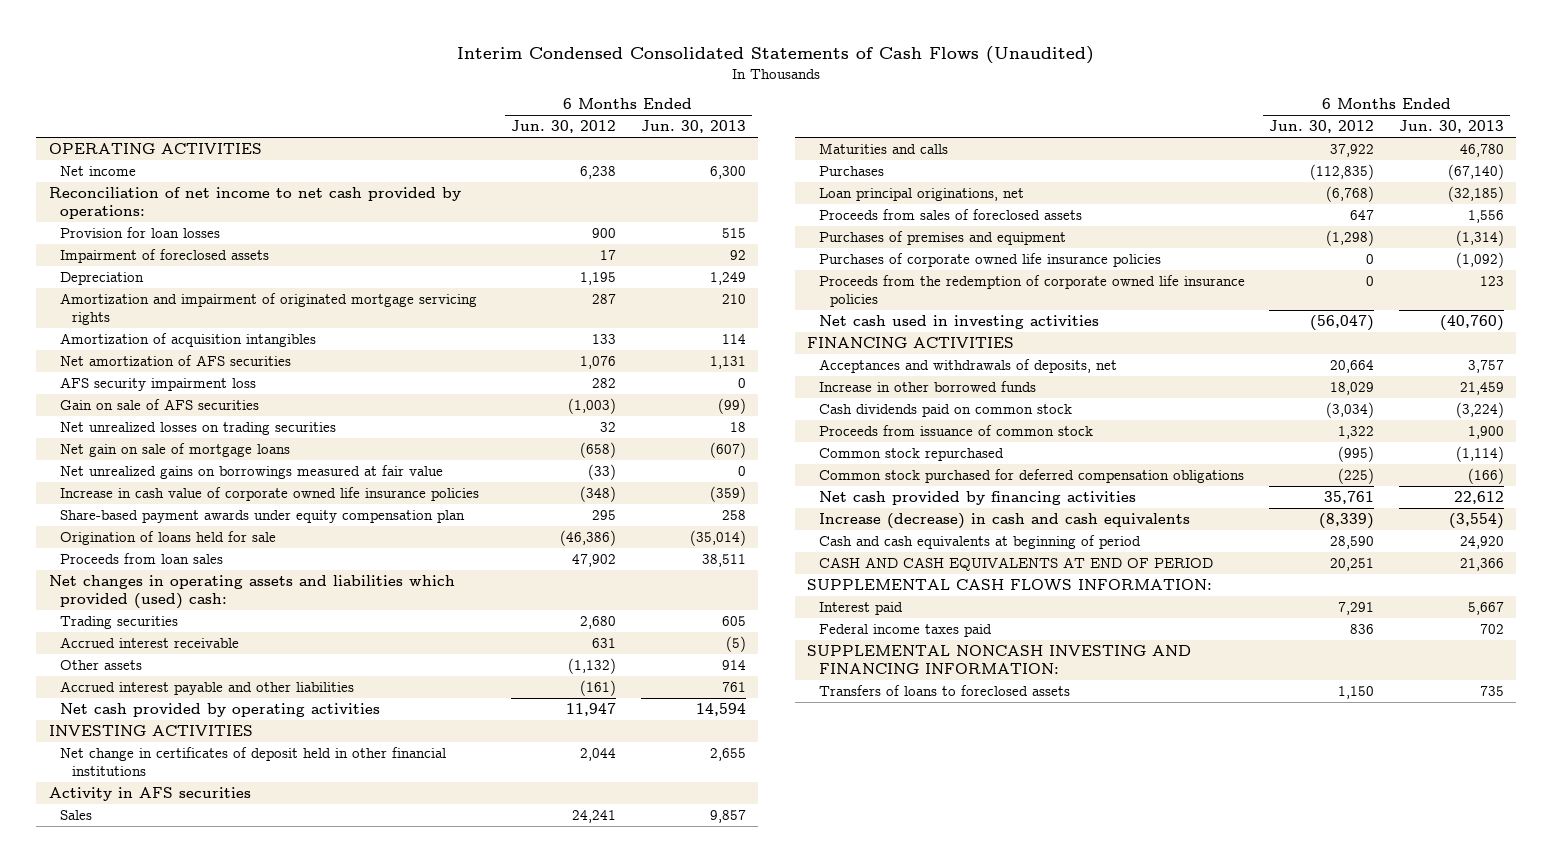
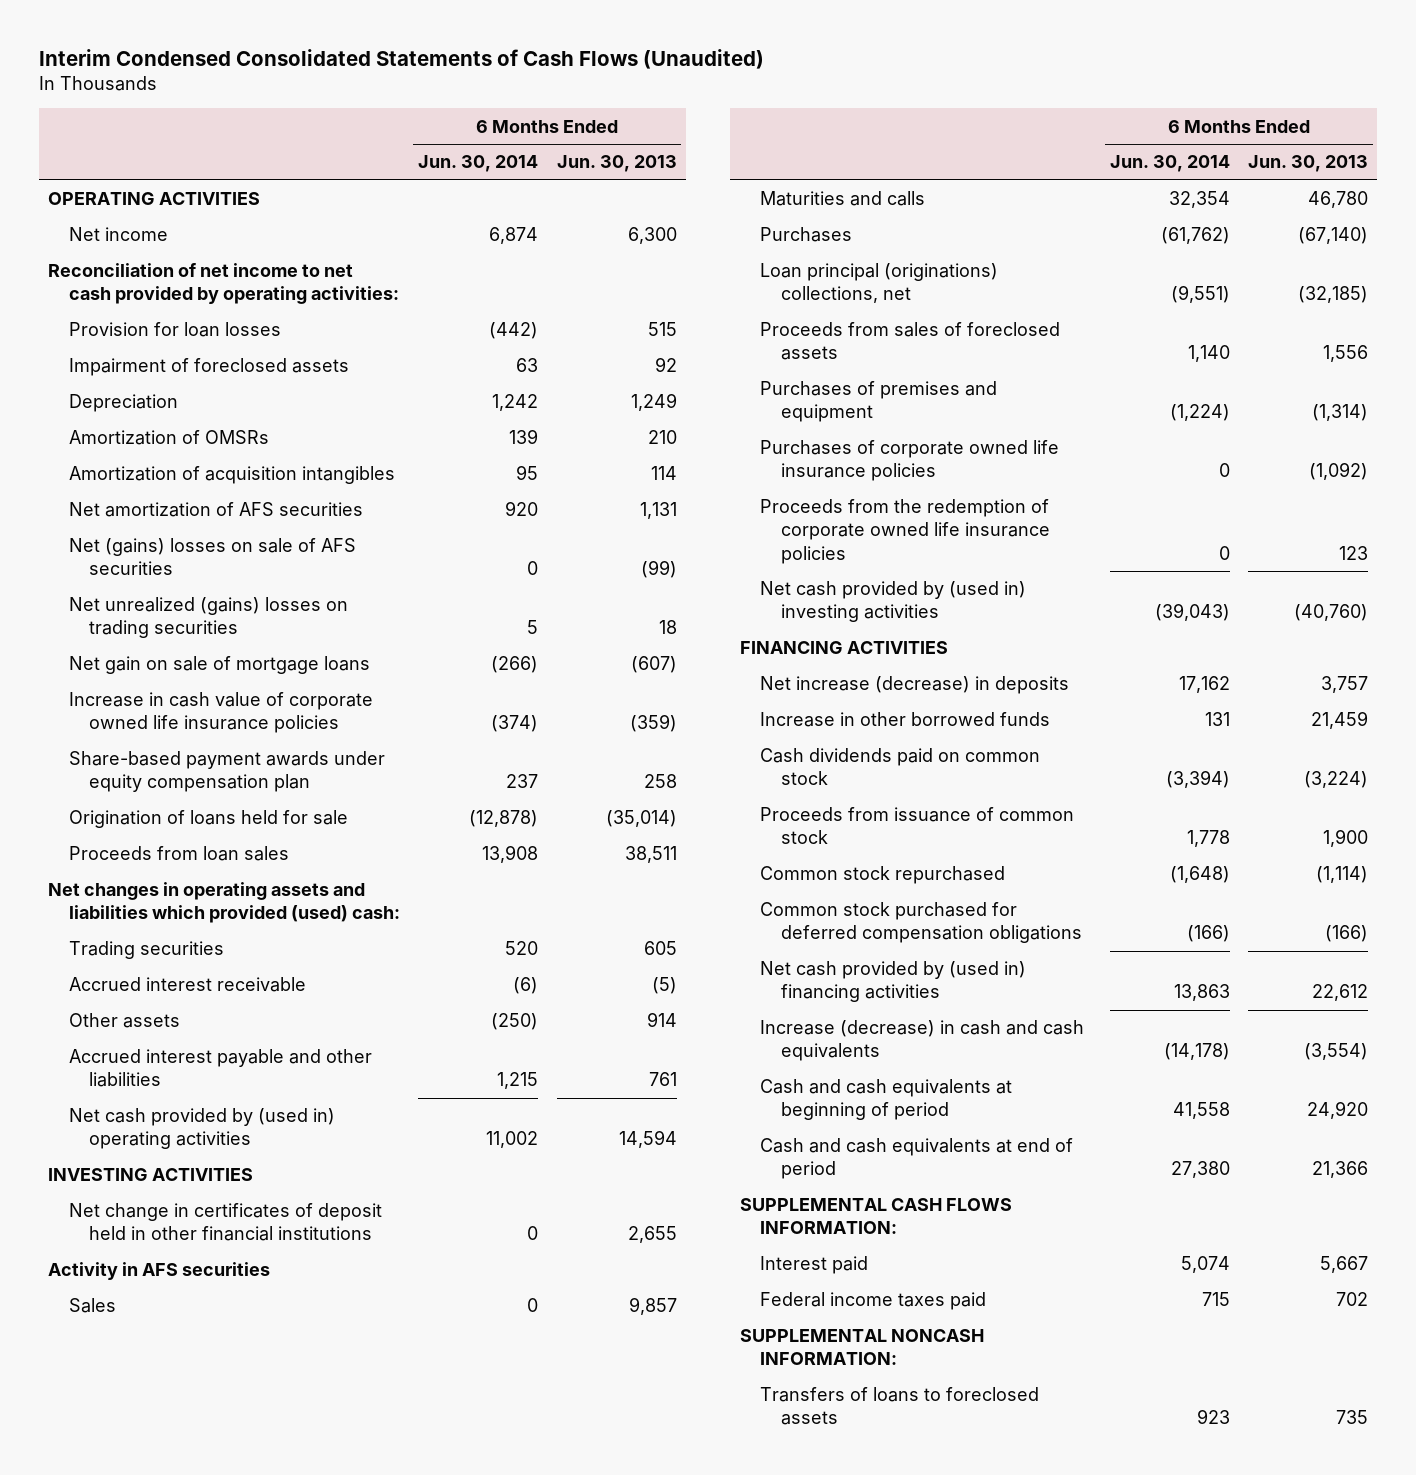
- | 6 Months Ended Jun. 30, 2012 | 6 Months Ended Jun. 30, 2013
+ | 6 Months Ended Jun. 30, 2014 | 6 Months Ended Jun. 30, 2013
- Reconciliation of net income to net cash provided by operations:
+ Reconciliation of net income to net cash provided by operating activities:
- Amortization and impairment of originated mortgage servicing rights | 287 | 210
+ Amortization of OMSRs | 139 | 210
- AFS security impairment loss | 282 | 0
- Gain on sale of AFS securities | (1,003) | (99)
- Net unrealized losses on trading securities | 32 | 18
+ Net (gains) losses on sale of AFS securities | 0 | (99)
+ Net unrealized (gains) losses on trading securities | 5 | 18
- Net unrealized gains on borrowings measured at fair value | (33) | 0
- Net cash provided by operating activities | 11,947 | 14,594
+ Net cash provided by (used in) operating activities | 11,002 | 14,594
- Loan principal originations, net | (6,768) | (32,185)
+ Loan principal (originations) collections, net | (9,551) | (32,185)
- Net cash used in investing activities | (56,047) | (40,760)
+ Net cash provided by (used in) investing activities | (39,043) | (40,760)
- Acceptances and withdrawals of deposits, net | 20,664 | 3,757
+ Net increase (decrease) in deposits | 17,162 | 3,757
- Net cash provided by financing activities | 35,761 | 22,612
+ Net cash provided by (used in) financing activities | 13,863 | 22,612
- CASH AND CASH EQUIVALENTS AT END OF PERIOD | 20,251 | 21,366
+ Cash and cash equivalents at end of period | 27,380 | 21,366
- SUPPLEMENTAL NONCASH INVESTING AND FINANCING INFORMATION:
+ SUPPLEMENTAL NONCASH INFORMATION:

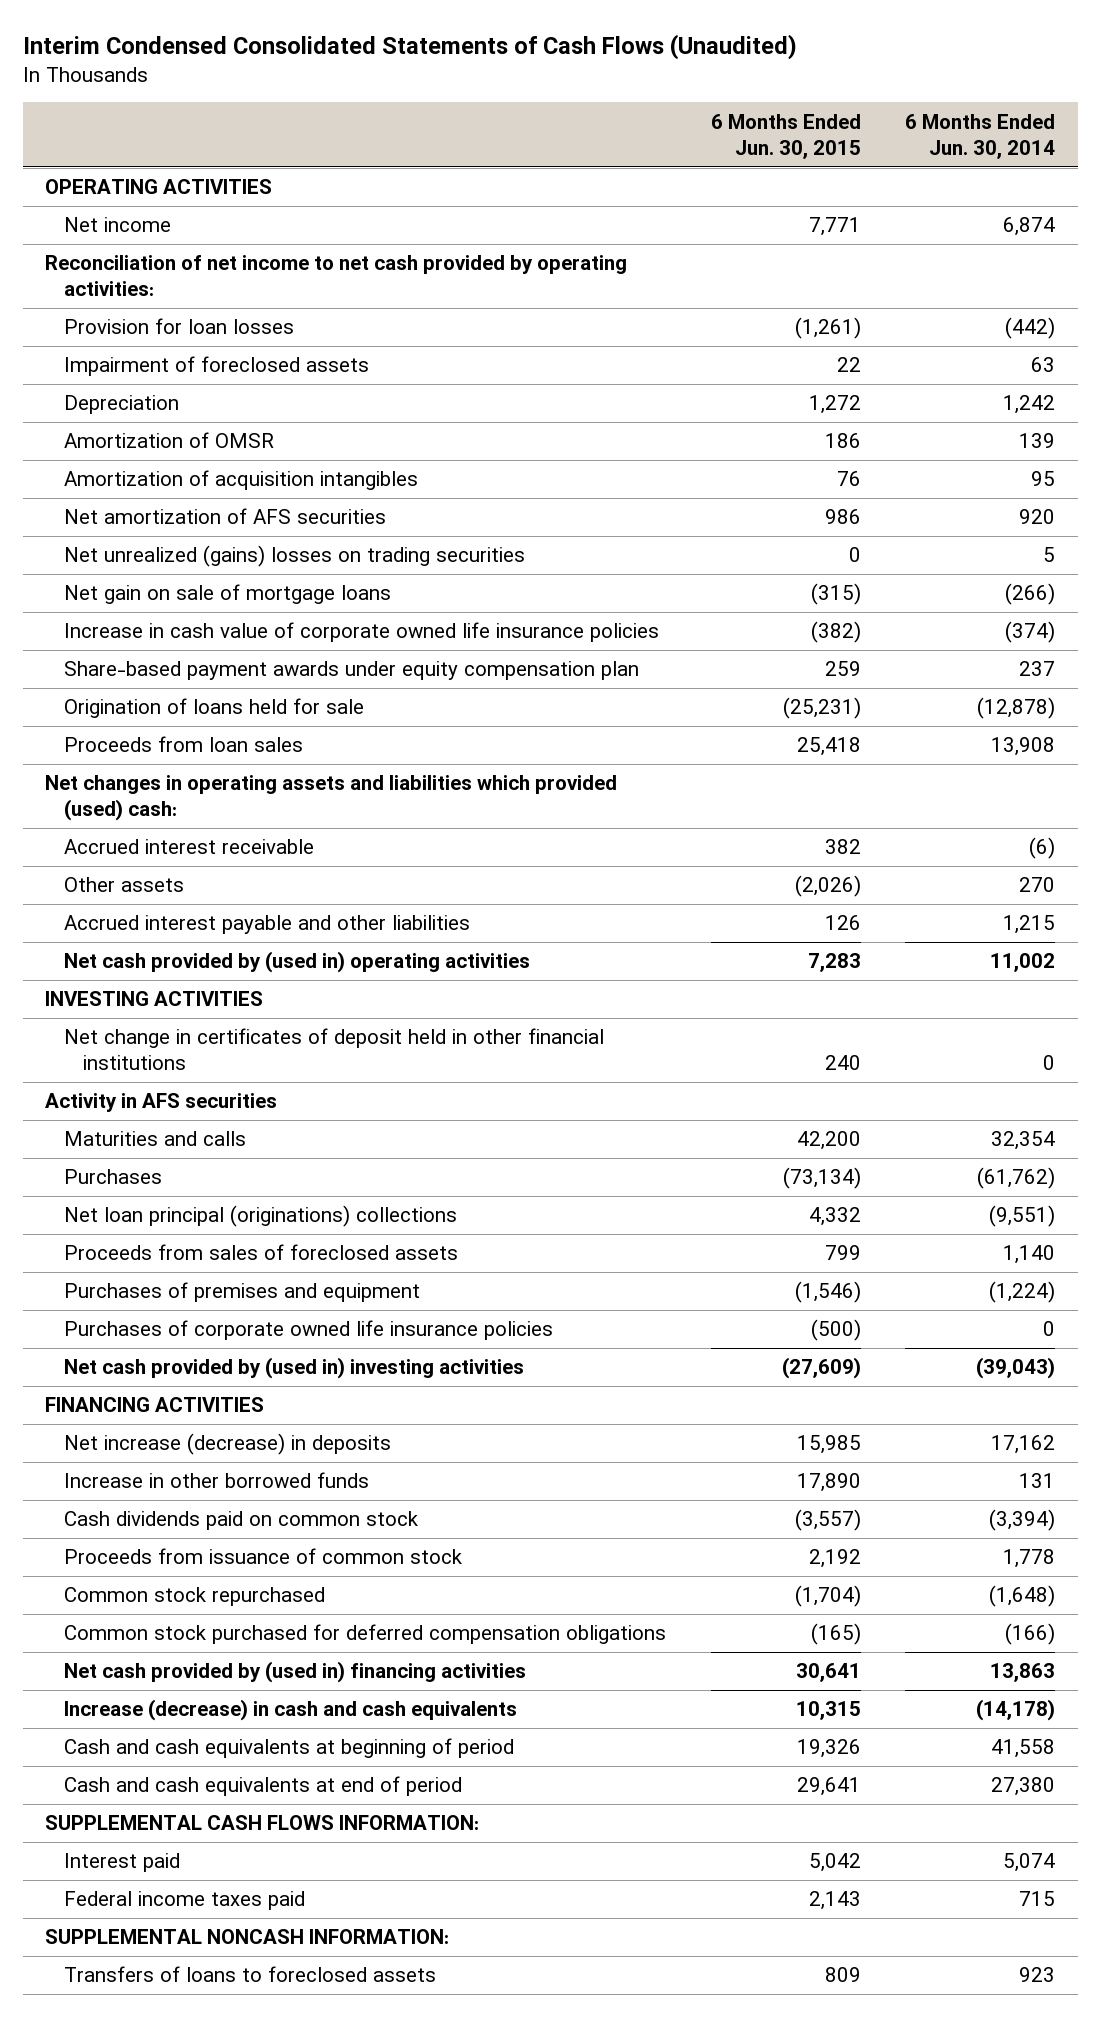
- | 6 Months Ended Jun. 30, 2014 | 6 Months Ended Jun. 30, 2013
+ | 6 Months Ended Jun. 30, 2015 | 6 Months Ended Jun. 30, 2014
- Amortization of OMSRs | 139 | 210
+ Amortization of OMSR | 186 | 139
- Net (gains) losses on sale of AFS securities | 0 | (99)
- Trading securities | 520 | 605
- Other assets | (250) | 914
+ Other assets | (2,026) | 270
- Sales | 0 | 9,857
- Loan principal (originations) collections, net | (9,551) | (32,185)
+ Net loan principal (originations) collections | 4,332 | (9,551)
- Proceeds from the redemption of corporate owned life insurance policies | 0 | 123

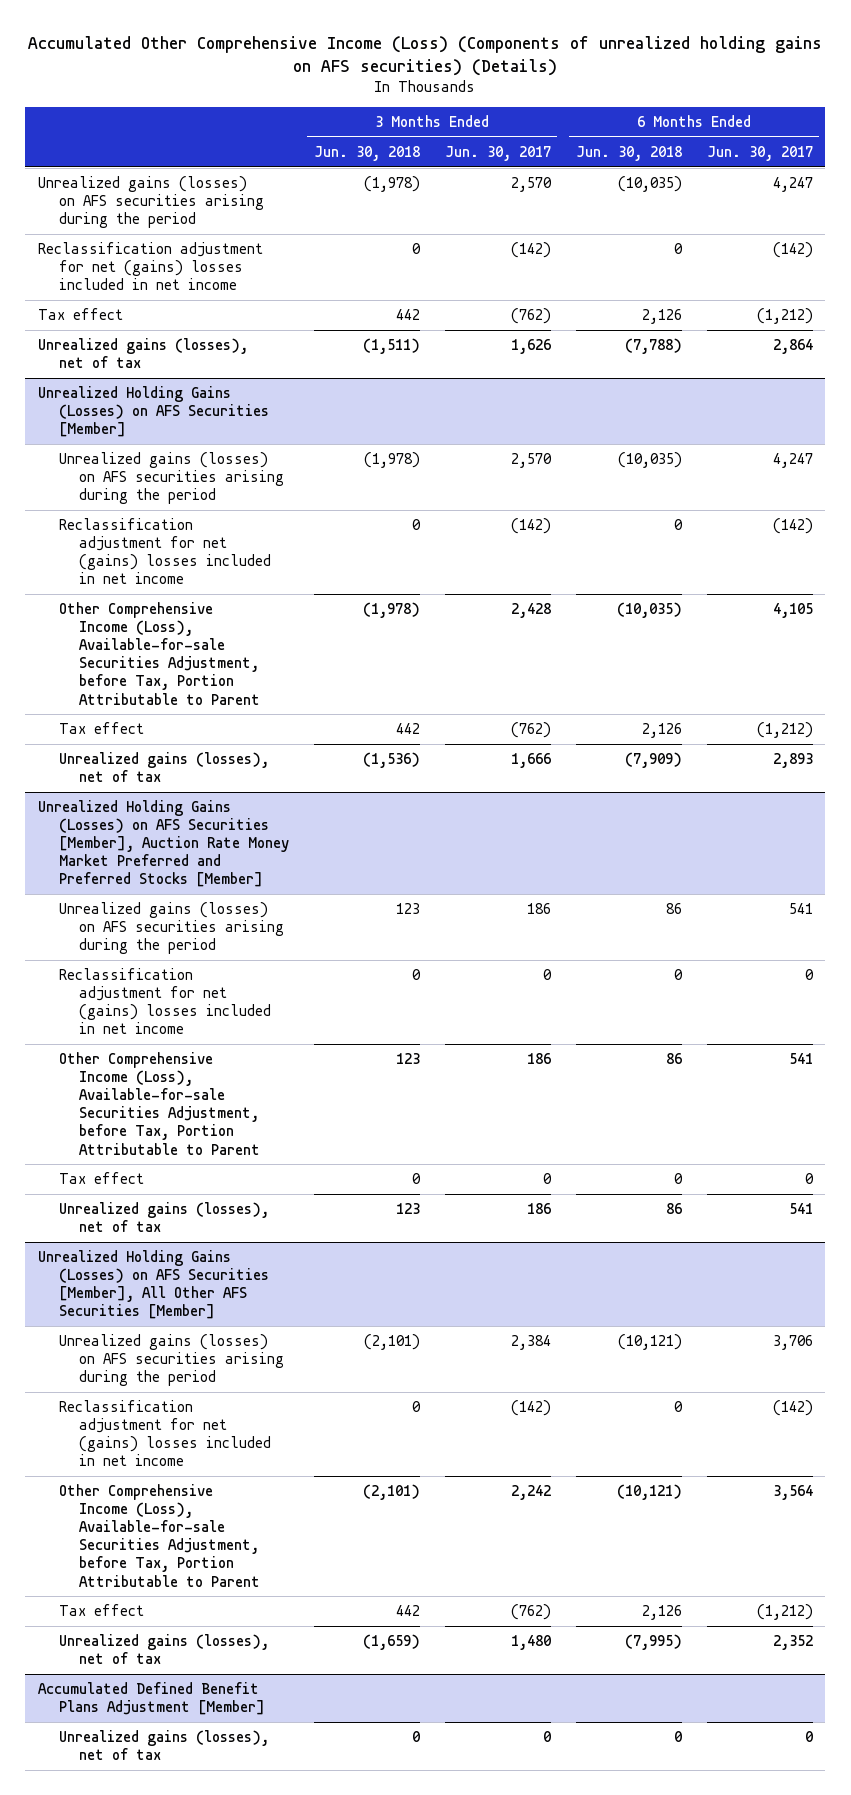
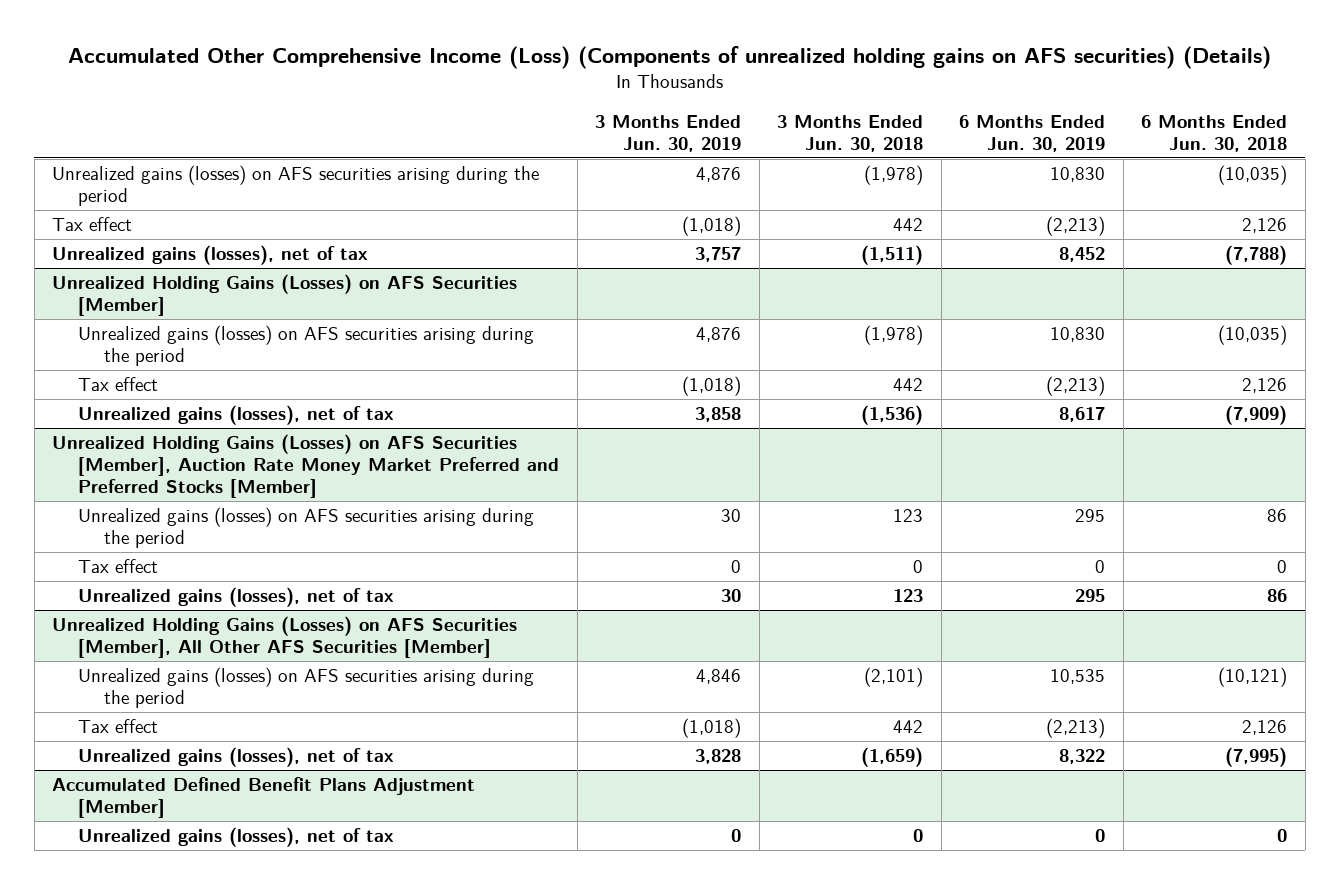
- | 3 Months Ended Jun. 30, 2018 | 3 Months Ended Jun. 30, 2017 | 6 Months Ended Jun. 30, 2018 | 6 Months Ended Jun. 30, 2017
+ | 3 Months Ended Jun. 30, 2019 | 3 Months Ended Jun. 30, 2018 | 6 Months Ended Jun. 30, 2019 | 6 Months Ended Jun. 30, 2018
- Reclassification adjustment for net (gains) losses included in net income | 0 | (142) | 0 | (142)
@ Unrealized Holding Gains (Losses) on AFS Securities [Member]
- Reclassification adjustment for net (gains) losses included in net income | 0 | (142) | 0 | (142)
- Other Comprehensive Income (Loss), Available-for-sale Securities Adjustment, before Tax, Portion Attributable to Parent | (1,978) | 2,428 | (10,035) | 4,105
@ Unrealized Holding Gains (Losses) on AFS Securities [Member], Auction Rate Money Market Preferred and Preferred Stocks [Member]
- Reclassification adjustment for net (gains) losses included in net income | 0 | 0 | 0 | 0
- Other Comprehensive Income (Loss), Available-for-sale Securities Adjustment, before Tax, Portion Attributable to Parent | 123 | 186 | 86 | 541
@ Unrealized Holding Gains (Losses) on AFS Securities [Member], All Other AFS Securities [Member]
- Reclassification adjustment for net (gains) losses included in net income | 0 | (142) | 0 | (142)
- Other Comprehensive Income (Loss), Available-for-sale Securities Adjustment, before Tax, Portion Attributable to Parent | (2,101) | 2,242 | (10,121) | 3,564

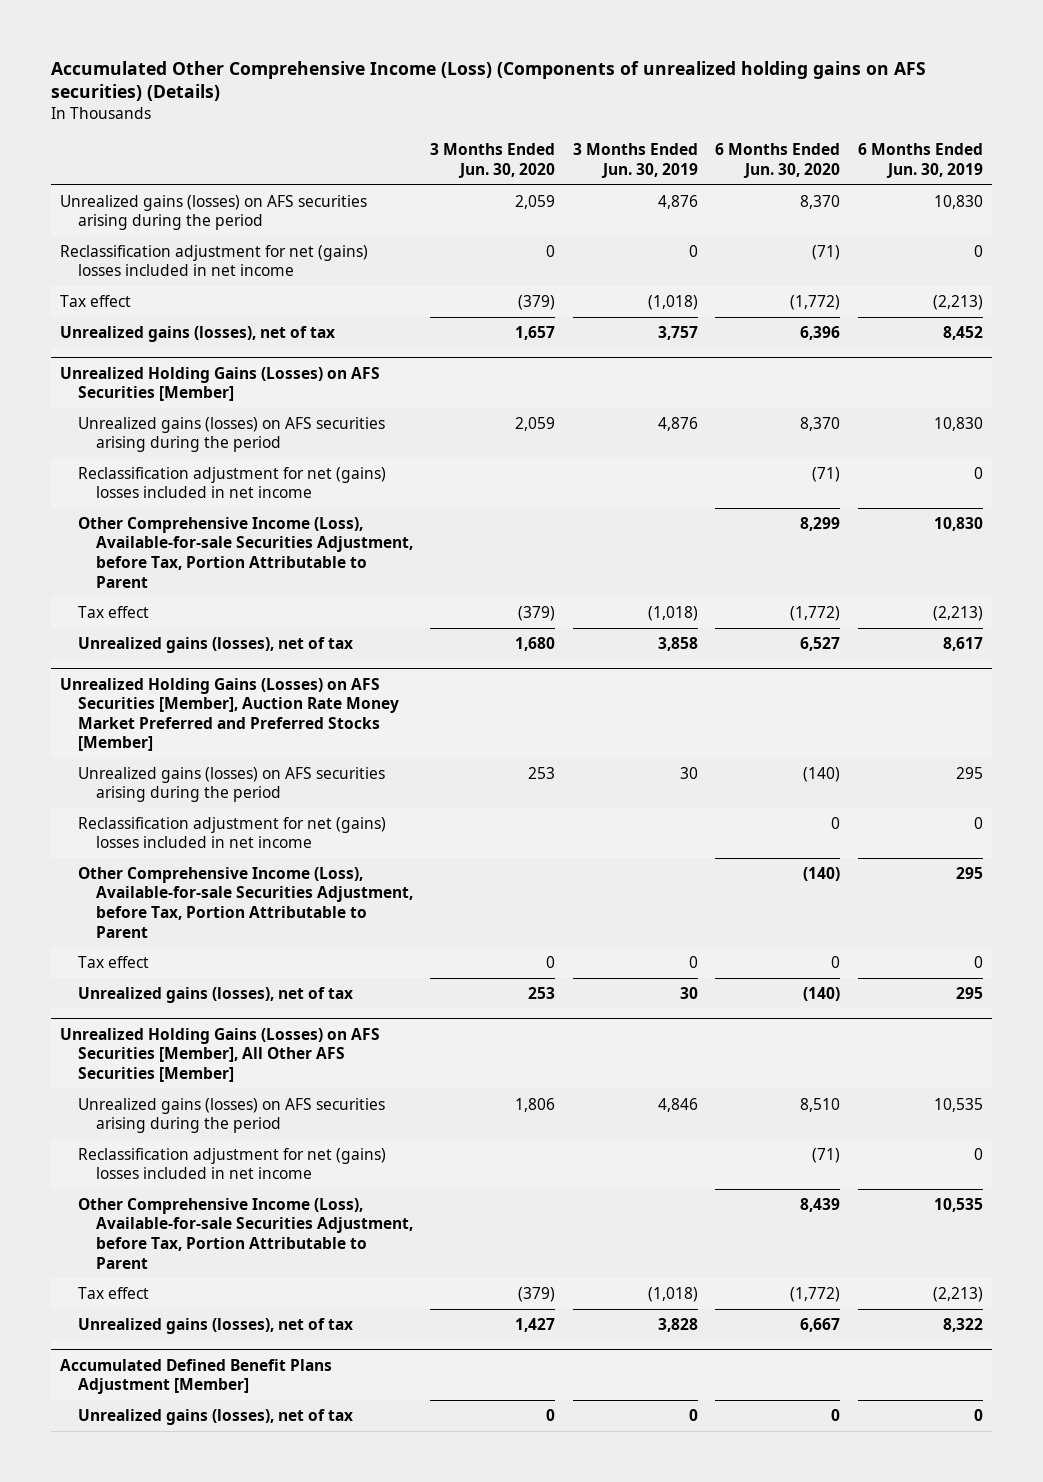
- | 3 Months Ended Jun. 30, 2019 | 3 Months Ended Jun. 30, 2018 | 6 Months Ended Jun. 30, 2019 | 6 Months Ended Jun. 30, 2018
+ | 3 Months Ended Jun. 30, 2020 | 3 Months Ended Jun. 30, 2019 | 6 Months Ended Jun. 30, 2020 | 6 Months Ended Jun. 30, 2019
+ Reclassification adjustment for net (gains) losses included in net income | 0 | 0 | (71) | 0
@ Unrealized Holding Gains (Losses) on AFS Securities [Member]
+ Reclassification adjustment for net (gains) losses included in net income | | | (71) | 0
+ Other Comprehensive Income (Loss), Available-for-sale Securities Adjustment, before Tax, Portion Attributable to Parent | | | 8,299 | 10,830
@ Unrealized Holding Gains (Losses) on AFS Securities [Member], Auction Rate Money Market Preferred and Preferred Stocks [Member]
+ Reclassification adjustment for net (gains) losses included in net income | | | 0 | 0
+ Other Comprehensive Income (Loss), Available-for-sale Securities Adjustment, before Tax, Portion Attributable to Parent | | | (140) | 295
@ Unrealized Holding Gains (Losses) on AFS Securities [Member], All Other AFS Securities [Member]
+ Reclassification adjustment for net (gains) losses included in net income | | | (71) | 0
+ Other Comprehensive Income (Loss), Available-for-sale Securities Adjustment, before Tax, Portion Attributable to Parent | | | 8,439 | 10,535

